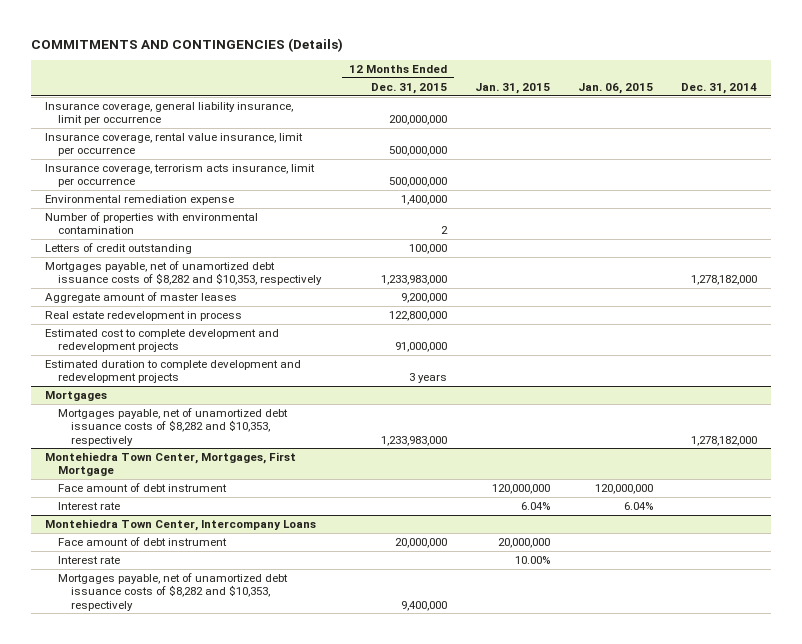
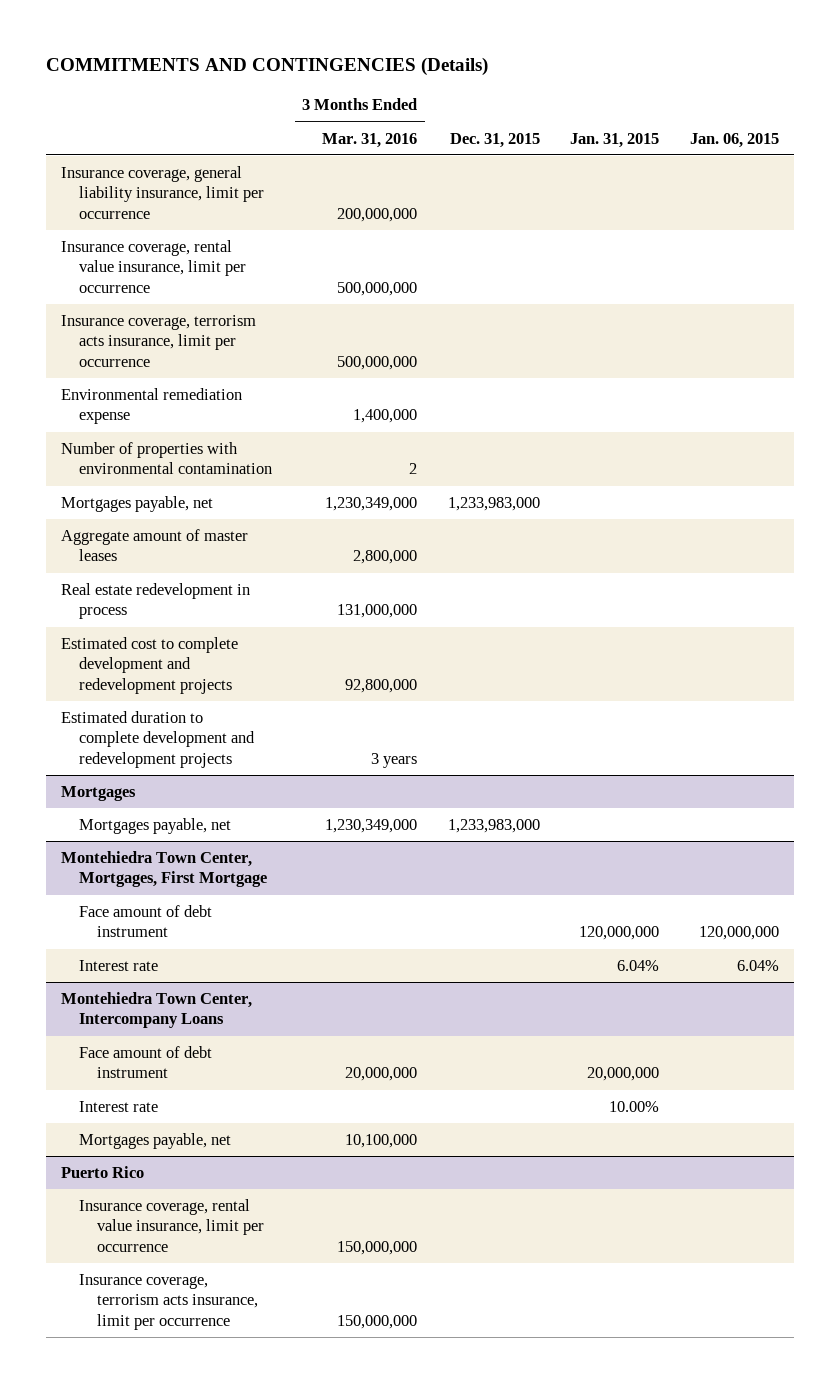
- | 12 Months Ended Dec. 31, 2015 | Jan. 31, 2015 | Jan. 06, 2015 | Dec. 31, 2014
+ | 3 Months Ended Mar. 31, 2016 | Dec. 31, 2015 | Jan. 31, 2015 | Jan. 06, 2015
- Letters of credit outstanding | 100,000 | | |
- Mortgages payable, net of unamortized debt issuance costs of $8,282 and $10,353, respectively | 1,233,983,000 | | | 1,278,182,000
+ Mortgages payable, net | 1,230,349,000 | 1,233,983,000 | |
@ Mortgages
- Mortgages payable, net of unamortized debt issuance costs of $8,282 and $10,353, respectively | 1,233,983,000 | | | 1,278,182,000
+ Mortgages payable, net | 1,230,349,000 | 1,233,983,000 | |
@ Montehiedra Town Center, Intercompany Loans
- Mortgages payable, net of unamortized debt issuance costs of $8,282 and $10,353, respectively | 9,400,000 | | |
+ Mortgages payable, net | 10,100,000 | | |
+ Puerto Rico
+ Insurance coverage, rental value insurance, limit per occurrence | 150,000,000 | | |
+ Insurance coverage, terrorism acts insurance, limit per occurrence | 150,000,000 | | |

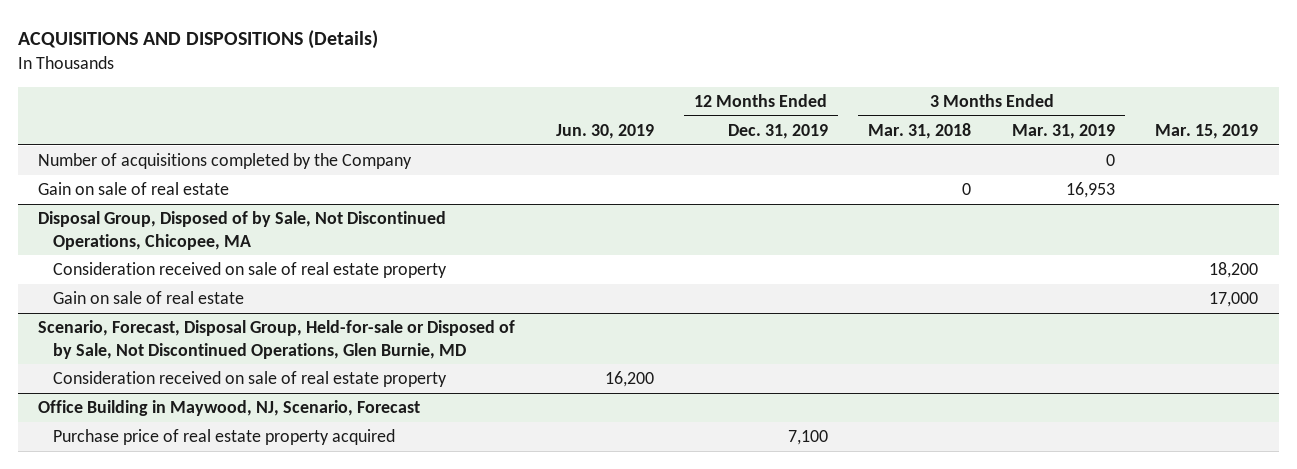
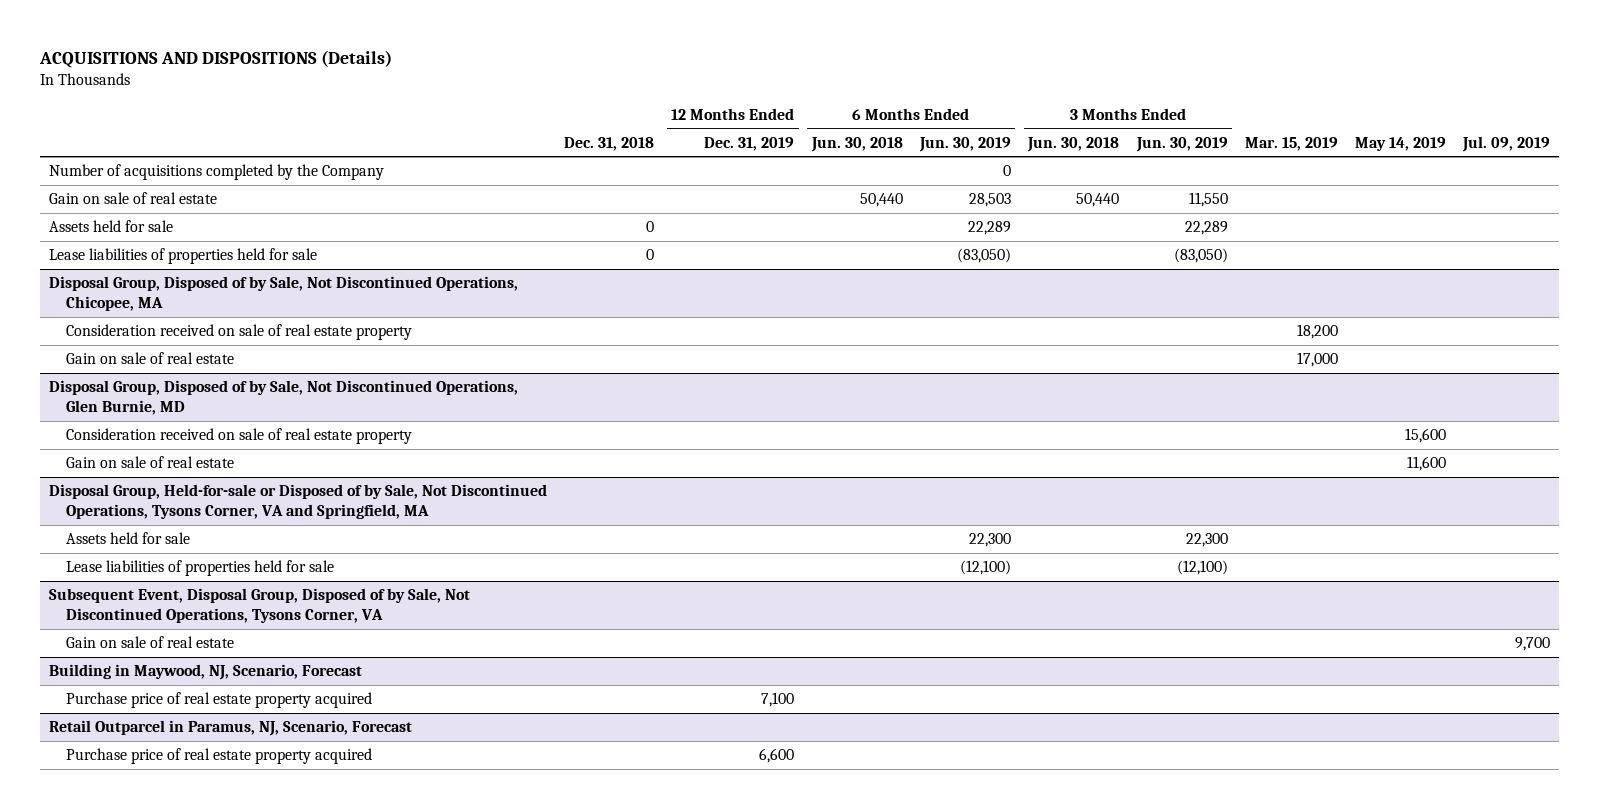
- | Jun. 30, 2019 | 12 Months Ended Dec. 31, 2019 | 3 Months Ended Mar. 31, 2018 | 3 Months Ended Mar. 31, 2019 | Mar. 15, 2019
+ | Dec. 31, 2018 | 12 Months Ended Dec. 31, 2019 | 6 Months Ended Jun. 30, 2018 | 6 Months Ended Jun. 30, 2019 | 3 Months Ended Jun. 30, 2018 | 3 Months Ended Jun. 30, 2019 | Mar. 15, 2019 | May 14, 2019 | Jul. 09, 2019
+ Assets held for sale | 0 | | | 22,289 | | 22,289 | | |
+ Lease liabilities of properties held for sale | 0 | | | (83,050) | | (83,050) | | |
- Scenario, Forecast, Disposal Group, Held-for-sale or Disposed of by Sale, Not Discontinued Operations, Glen Burnie, MD
+ Disposal Group, Disposed of by Sale, Not Discontinued Operations, Glen Burnie, MD
- Office Building in Maywood, NJ, Scenario, Forecast
+ Gain on sale of real estate | | | | | | | | 11,600 |
+ Disposal Group, Held-for-sale or Disposed of by Sale, Not Discontinued Operations, Tysons Corner, VA and Springfield, MA
+ Assets held for sale | | | | 22,300 | | 22,300 | | |
+ Lease liabilities of properties held for sale | | | | (12,100) | | (12,100) | | |
+ Subsequent Event, Disposal Group, Disposed of by Sale, Not Discontinued Operations, Tysons Corner, VA
+ Gain on sale of real estate | | | | | | | | | 9,700
+ Building in Maywood, NJ, Scenario, Forecast
+ Retail Outparcel in Paramus, NJ, Scenario, Forecast
+ Purchase price of real estate property acquired | | 6,600 | | | | | | |

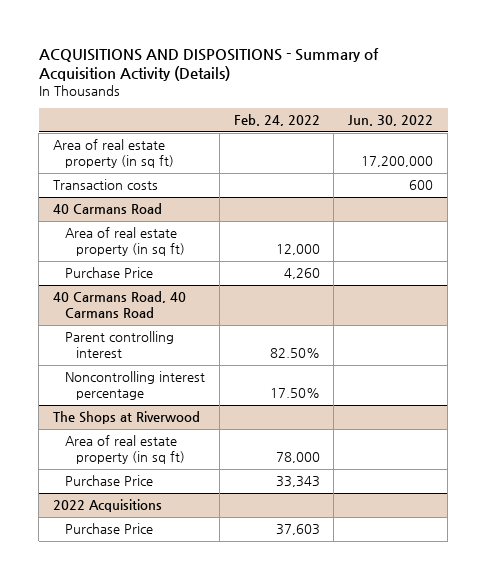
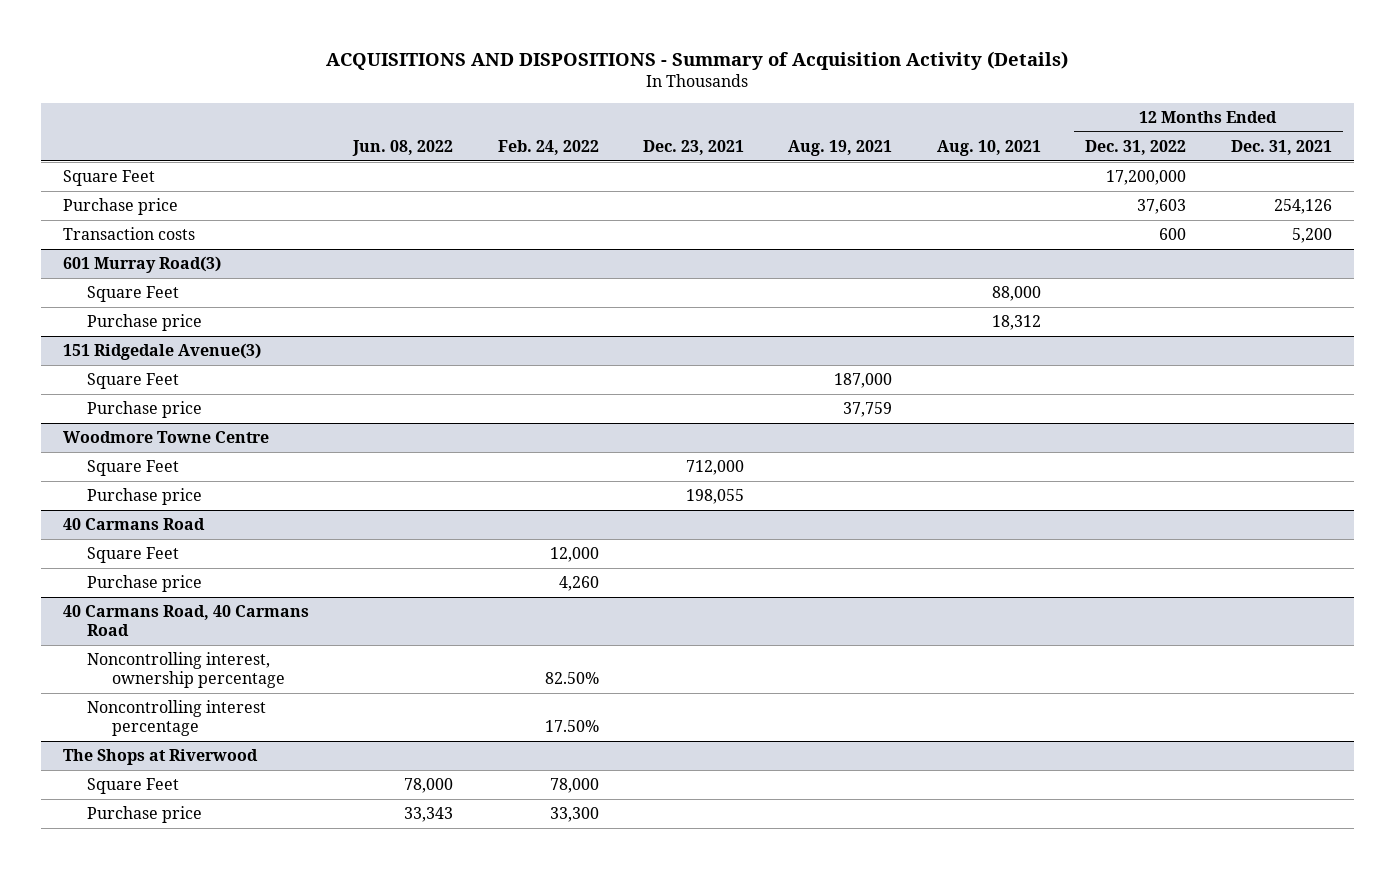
- | Feb. 24, 2022 | Jun. 30, 2022
+ | Jun. 08, 2022 | Feb. 24, 2022 | Dec. 23, 2021 | Aug. 19, 2021 | Aug. 10, 2021 | 12 Months Ended Dec. 31, 2022 | 12 Months Ended Dec. 31, 2021
- Area of real estate property (in sq ft) | | 17,200,000
+ Square Feet | | | | | | 17,200,000 |
+ Purchase price | | | | | | 37,603 | 254,126
+ 601 Murray Road(3)
+ Square Feet | | | | | 88,000 | |
+ Purchase price | | | | | 18,312 | |
+ 151 Ridgedale Avenue(3)
+ Square Feet | | | | 187,000 | | |
+ Purchase price | | | | 37,759 | | |
+ Woodmore Towne Centre
+ Square Feet | | | 712,000 | | | |
+ Purchase price | | | 198,055 | | | |
@ 40 Carmans Road
- Area of real estate property (in sq ft) | 12,000 |
- Purchase Price | 4,260 |
+ Square Feet | | 12,000 | | | | |
+ Purchase price | | 4,260 | | | | |
@ 40 Carmans Road, 40 Carmans Road
- Parent controlling interest | 82.50% |
+ Noncontrolling interest, ownership percentage | | 82.50% | | | | |
@ The Shops at Riverwood
- Area of real estate property (in sq ft) | 78,000 |
- Purchase Price | 33,343 |
- 2022 Acquisitions
- Purchase Price | 37,603 |
@ The Shops at Riverwood
+ Square Feet | 78,000 | 78,000 | | | | |
+ Purchase price | 33,343 | 33,300 | | | | |

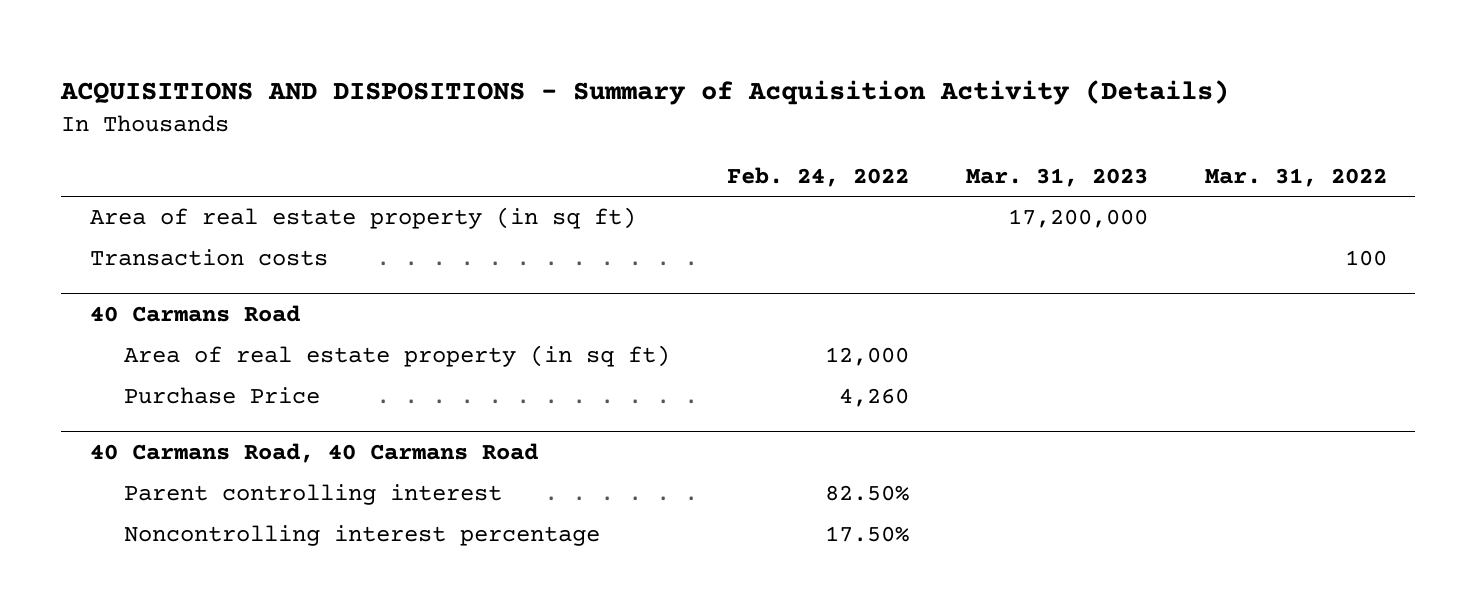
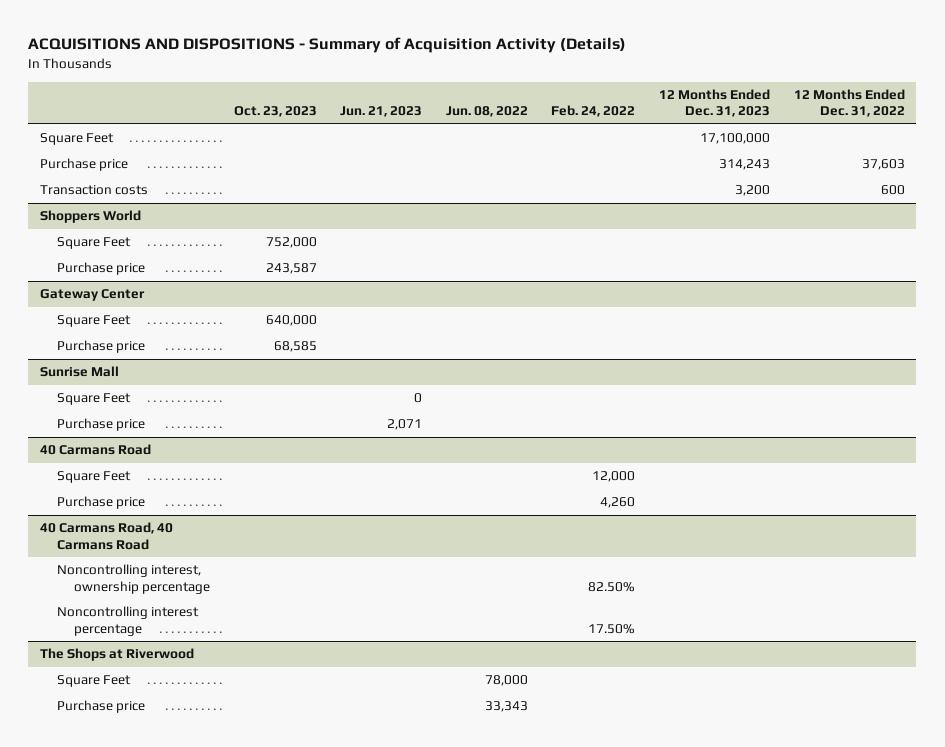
- | Feb. 24, 2022 | Mar. 31, 2023 | Mar. 31, 2022
+ | Oct. 23, 2023 | Jun. 21, 2023 | Jun. 08, 2022 | Feb. 24, 2022 | 12 Months Ended Dec. 31, 2023 | 12 Months Ended Dec. 31, 2022
- Area of real estate property (in sq ft) | | 17,200,000 |
+ Square Feet | | | | | 17,100,000 |
+ Purchase price | | | | | 314,243 | 37,603
+ Shoppers World
+ Square Feet | 752,000 | | | | |
+ Purchase price | 243,587 | | | | |
+ Gateway Center
+ Square Feet | 640,000 | | | | |
+ Purchase price | 68,585 | | | | |
+ Sunrise Mall
+ Square Feet | | 0 | | | |
+ Purchase price | | 2,071 | | | |
@ 40 Carmans Road
- Area of real estate property (in sq ft) | 12,000 | |
- Purchase Price | 4,260 | |
+ Square Feet | | | | 12,000 | |
+ Purchase price | | | | 4,260 | |
@ 40 Carmans Road, 40 Carmans Road
- Parent controlling interest | 82.50% | |
+ Noncontrolling interest, ownership percentage | | | | 82.50% | |
+ The Shops at Riverwood
+ Square Feet | | | 78,000 | | |
+ Purchase price | | | 33,343 | | |

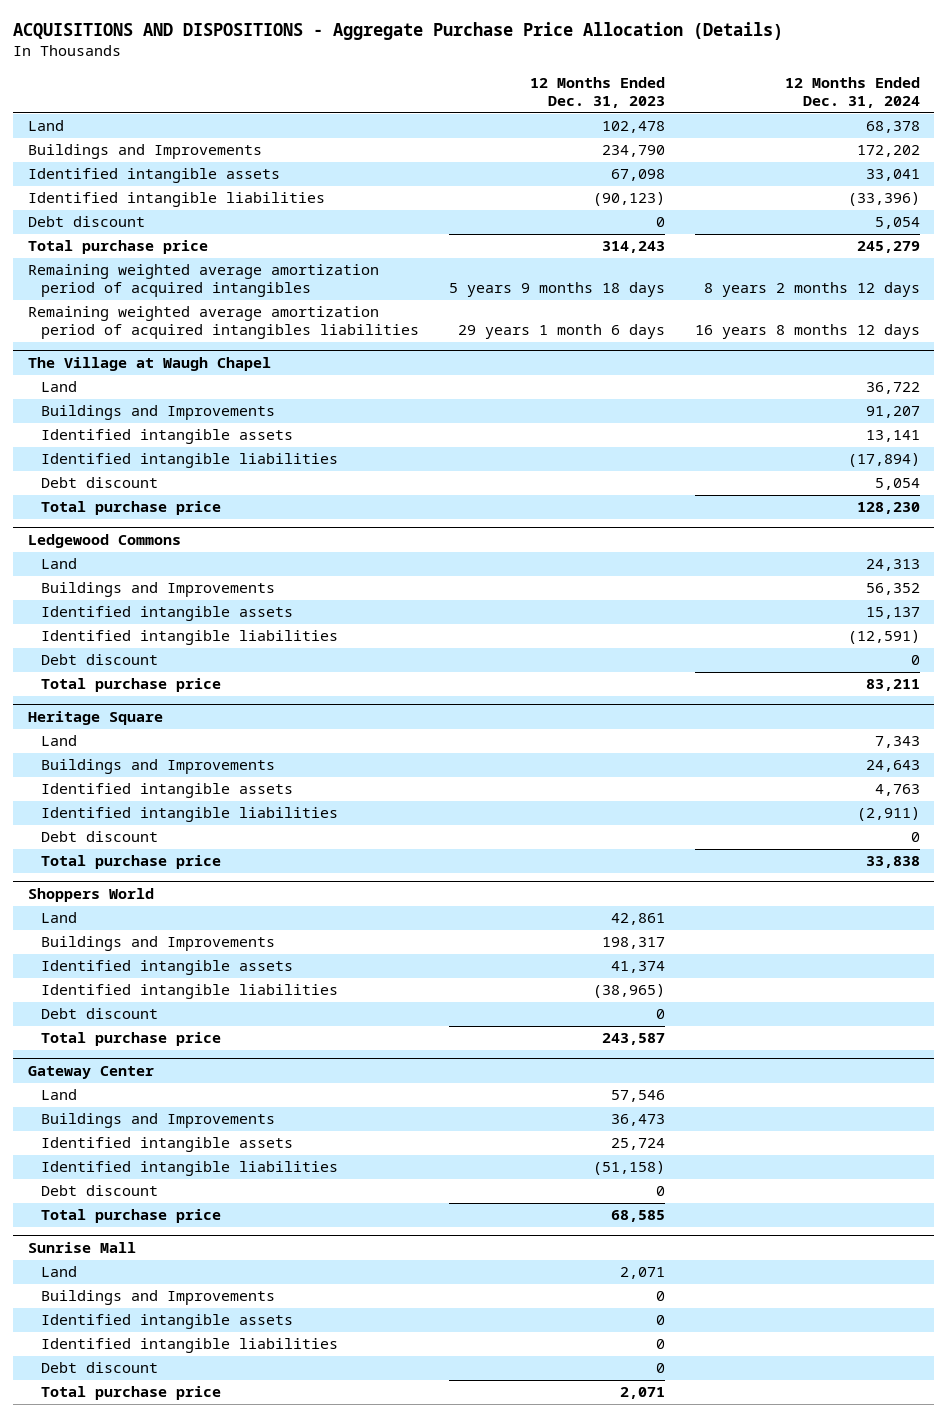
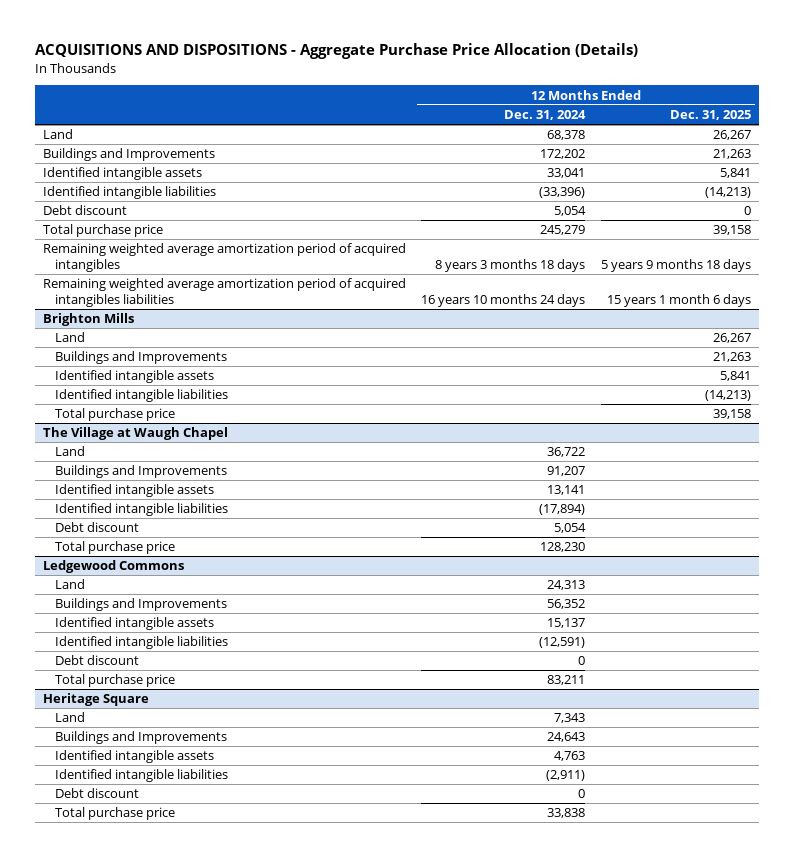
- | 12 Months Ended Dec. 31, 2023 | 12 Months Ended Dec. 31, 2024
+ | 12 Months Ended Dec. 31, 2024 | 12 Months Ended Dec. 31, 2025
- Remaining weighted average amortization period of acquired intangibles | 5 years 9 months 18 days | 8 years 2 months 12 days
- Remaining weighted average amortization period of acquired intangibles liabilities | 29 years 1 month 6 days | 16 years 8 months 12 days
+ Remaining weighted average amortization period of acquired intangibles | 8 years 3 months 18 days | 5 years 9 months 18 days
+ Remaining weighted average amortization period of acquired intangibles liabilities | 16 years 10 months 24 days | 15 years 1 month 6 days
+ Brighton Mills
+ Land | | 26,267
+ Buildings and Improvements | | 21,263
+ Identified intangible assets | | 5,841
+ Identified intangible liabilities | | (14,213)
+ Total purchase price | | 39,158
- Shoppers World
- Land | 42,861 |
- Buildings and Improvements | 198,317 |
- Identified intangible assets | 41,374 |
- Identified intangible liabilities | (38,965) |
- Debt discount | 0 |
- Total purchase price | 243,587 |
- Gateway Center
- Land | 57,546 |
- Buildings and Improvements | 36,473 |
- Identified intangible assets | 25,724 |
- Identified intangible liabilities | (51,158) |
- Debt discount | 0 |
- Total purchase price | 68,585 |
- Sunrise Mall
- Land | 2,071 |
- Buildings and Improvements | 0 |
- Identified intangible assets | 0 |
- Identified intangible liabilities | 0 |
- Debt discount | 0 |
- Total purchase price | 2,071 |

